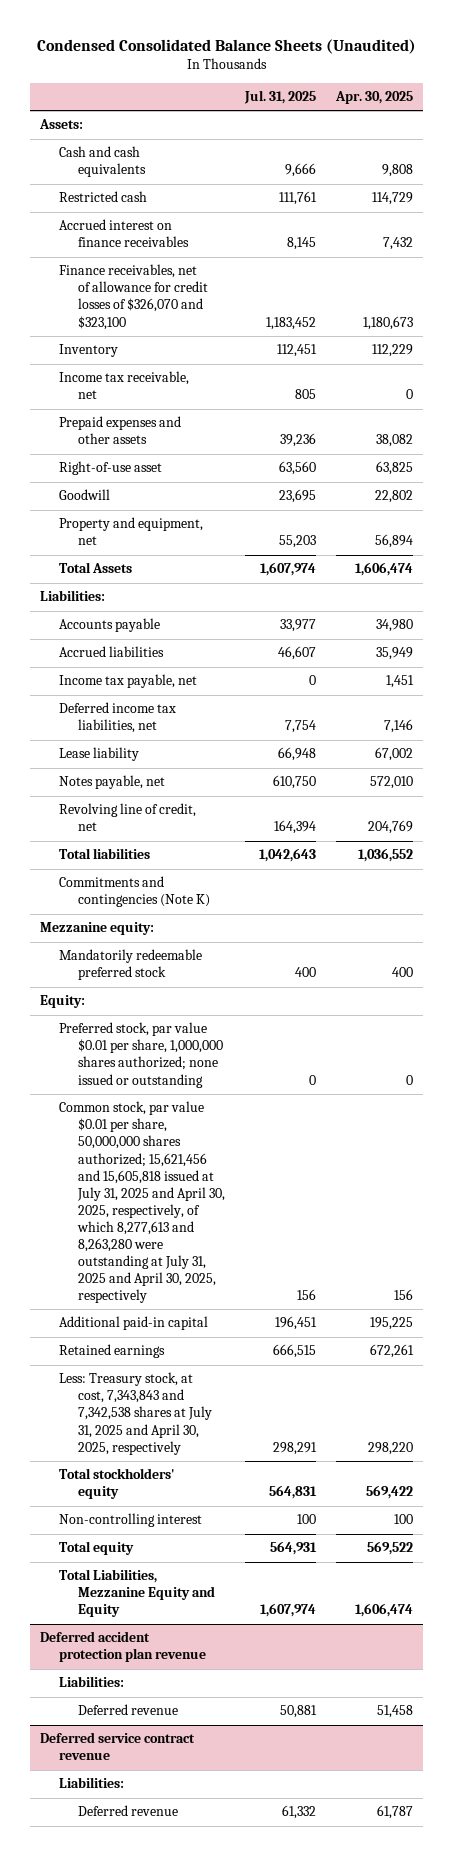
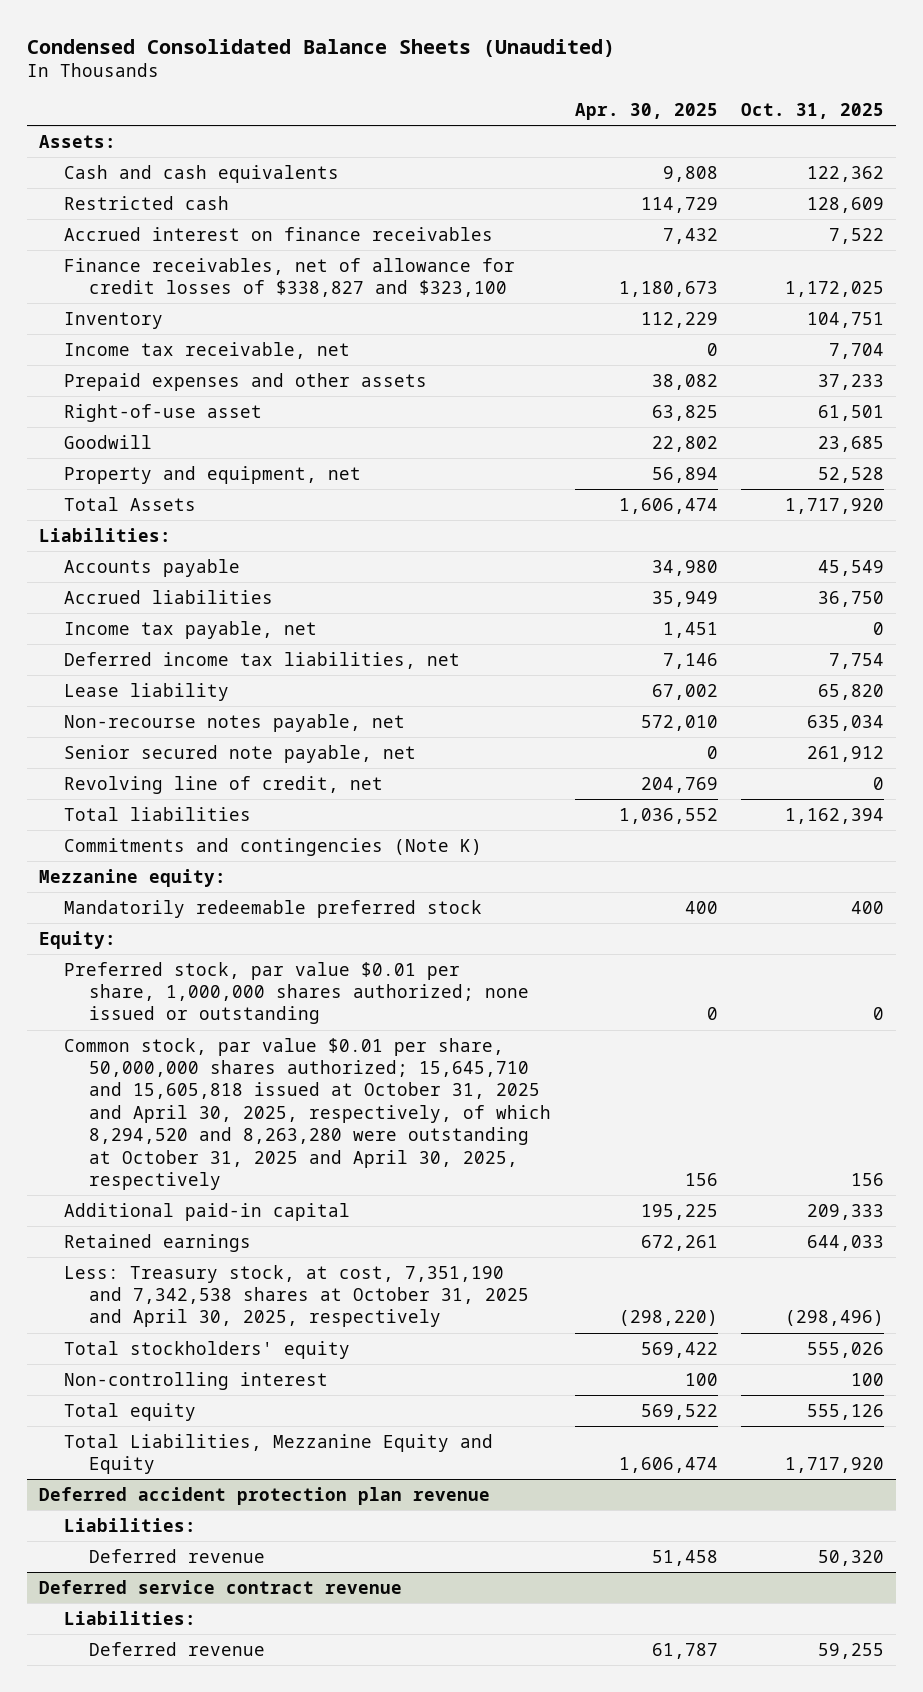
- | Jul. 31, 2025 | Apr. 30, 2025
+ | Apr. 30, 2025 | Oct. 31, 2025
- Finance receivables, net of allowance for credit losses of $326,070 and $323,100 | 1,183,452 | 1,180,673
+ Finance receivables, net of allowance for credit losses of $338,827 and $323,100 | 1,180,673 | 1,172,025
- Notes payable, net | 610,750 | 572,010
+ Non-recourse notes payable, net | 572,010 | 635,034
+ Senior secured note payable, net | 0 | 261,912
- Common stock, par value $0.01 per share, 50,000,000 shares authorized; 15,621,456 and 15,605,818 issued at July 31, 2025 and April 30, 2025, respectively, of which 8,277,613 and 8,263,280 were outstanding at July 31, 2025 and April 30, 2025, respectively | 156 | 156
+ Common stock, par value $0.01 per share, 50,000,000 shares authorized; 15,645,710 and 15,605,818 issued at October 31, 2025 and April 30, 2025, respectively, of which 8,294,520 and 8,263,280 were outstanding at October 31, 2025 and April 30, 2025, respectively | 156 | 156
- Less: Treasury stock, at cost, 7,343,843 and 7,342,538 shares at July 31, 2025 and April 30, 2025, respectively | 298,291 | 298,220
+ Less: Treasury stock, at cost, 7,351,190 and 7,342,538 shares at October 31, 2025 and April 30, 2025, respectively | (298,220) | (298,496)

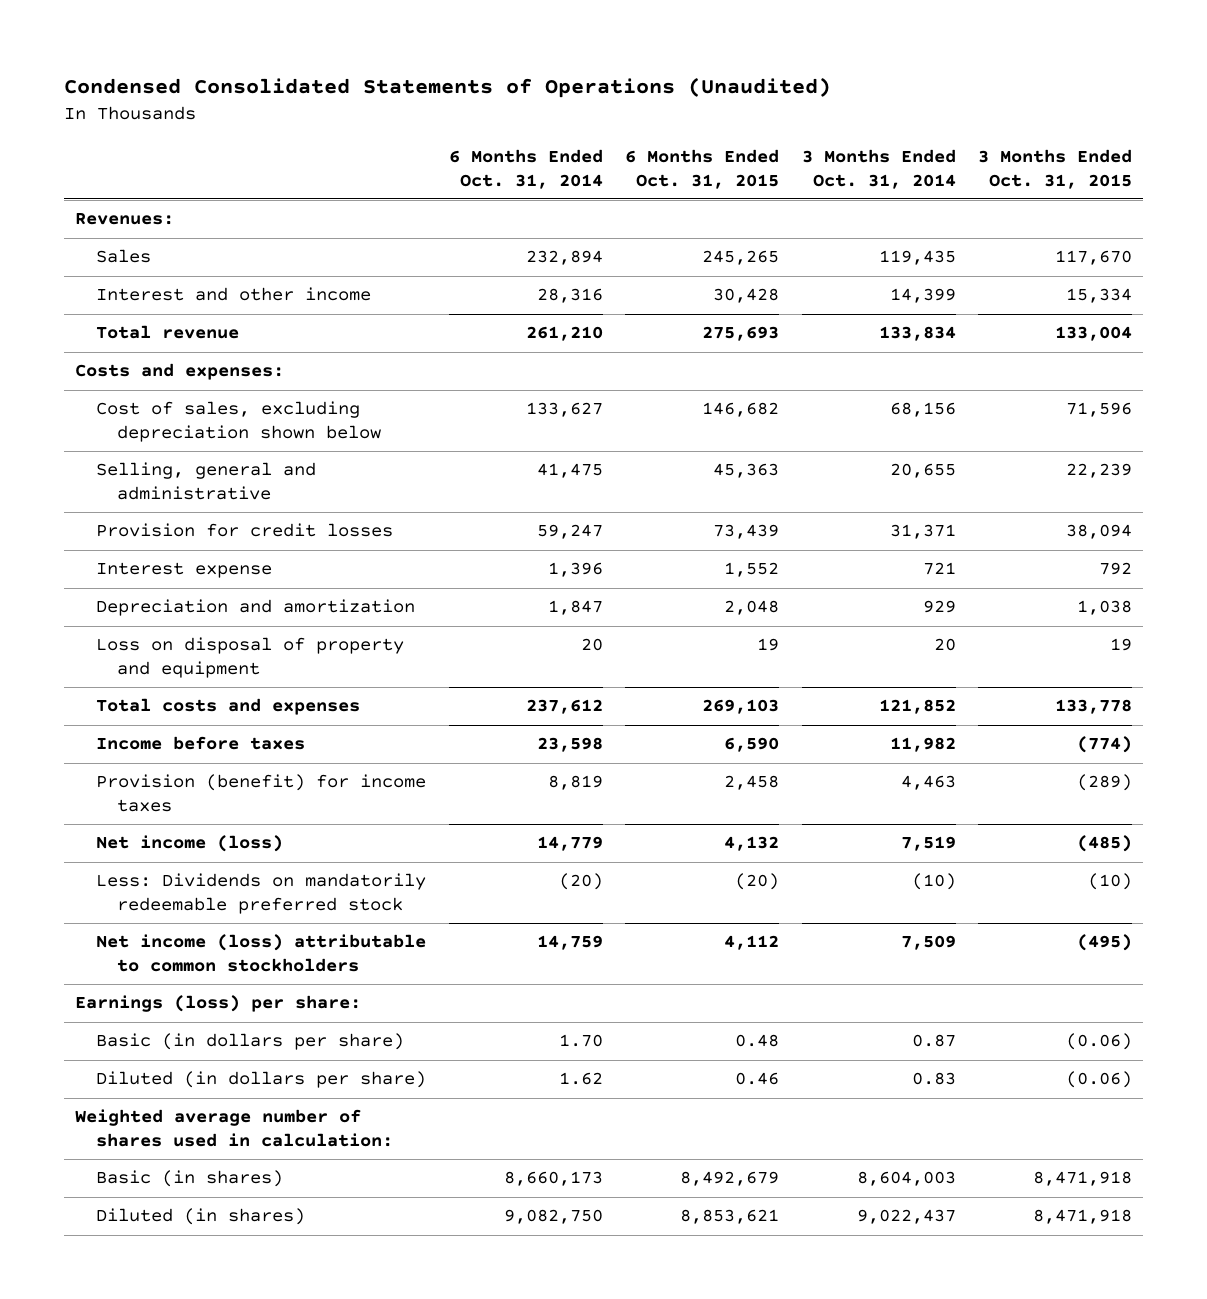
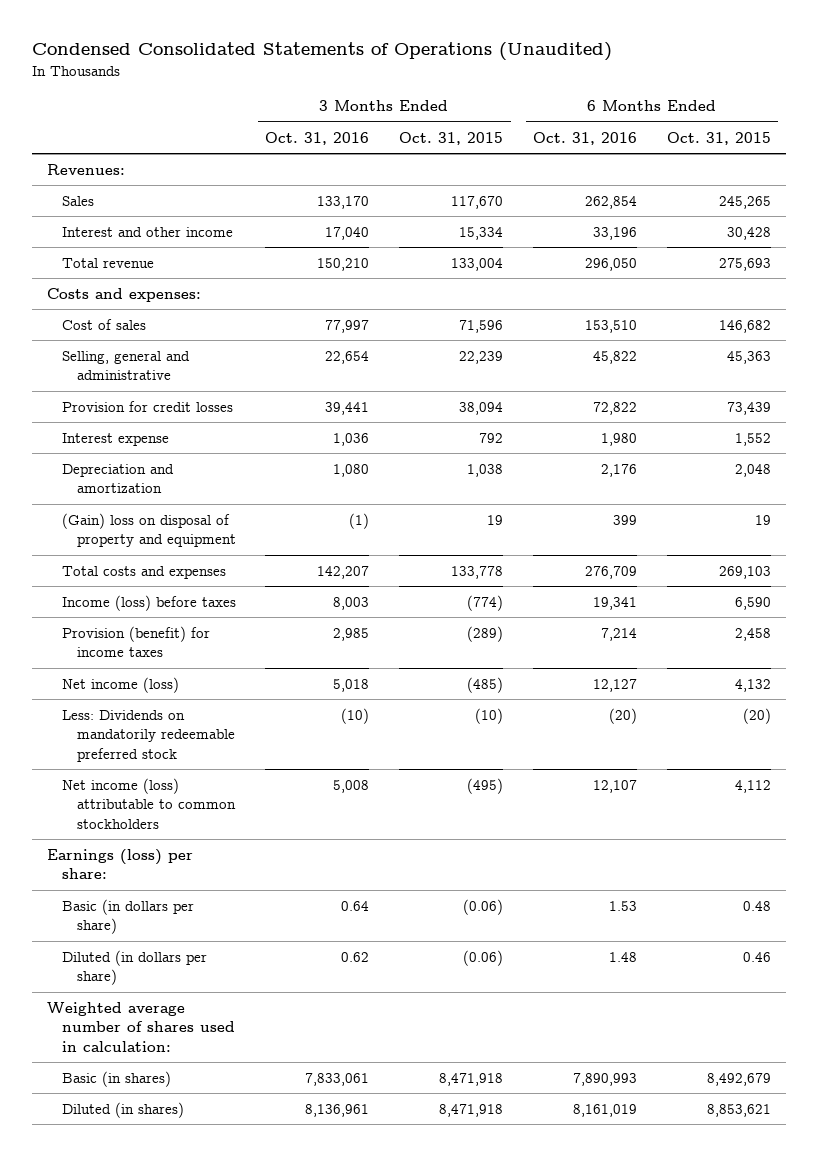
- | 6 Months Ended Oct. 31, 2014 | 6 Months Ended Oct. 31, 2015 | 3 Months Ended Oct. 31, 2014 | 3 Months Ended Oct. 31, 2015
+ | 3 Months Ended Oct. 31, 2016 | 3 Months Ended Oct. 31, 2015 | 6 Months Ended Oct. 31, 2016 | 6 Months Ended Oct. 31, 2015
- Cost of sales, excluding depreciation shown below | 133,627 | 146,682 | 68,156 | 71,596
+ Cost of sales | 77,997 | 71,596 | 153,510 | 146,682
- Loss on disposal of property and equipment | 20 | 19 | 20 | 19
+ (Gain) loss on disposal of property and equipment | (1) | 19 | 399 | 19
- Income before taxes | 23,598 | 6,590 | 11,982 | (774)
+ Income (loss) before taxes | 8,003 | (774) | 19,341 | 6,590

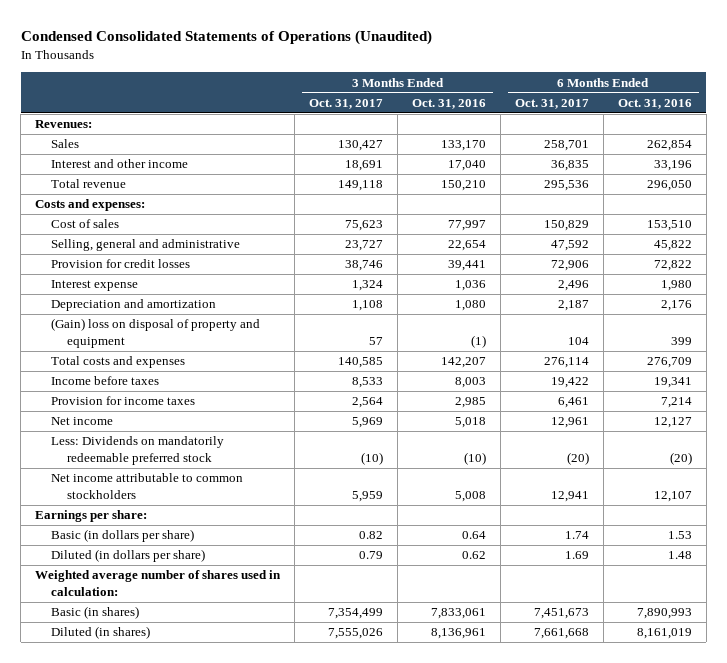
- | 3 Months Ended Oct. 31, 2016 | 3 Months Ended Oct. 31, 2015 | 6 Months Ended Oct. 31, 2016 | 6 Months Ended Oct. 31, 2015
+ | 3 Months Ended Oct. 31, 2017 | 3 Months Ended Oct. 31, 2016 | 6 Months Ended Oct. 31, 2017 | 6 Months Ended Oct. 31, 2016
- Income (loss) before taxes | 8,003 | (774) | 19,341 | 6,590
- Provision (benefit) for income taxes | 2,985 | (289) | 7,214 | 2,458
- Net income (loss) | 5,018 | (485) | 12,127 | 4,132
+ Income before taxes | 8,533 | 8,003 | 19,422 | 19,341
+ Provision for income taxes | 2,564 | 2,985 | 6,461 | 7,214
+ Net income | 5,969 | 5,018 | 12,961 | 12,127
- Net income (loss) attributable to common stockholders | 5,008 | (495) | 12,107 | 4,112
- Earnings (loss) per share:
+ Net income attributable to common stockholders | 5,959 | 5,008 | 12,941 | 12,107
+ Earnings per share:

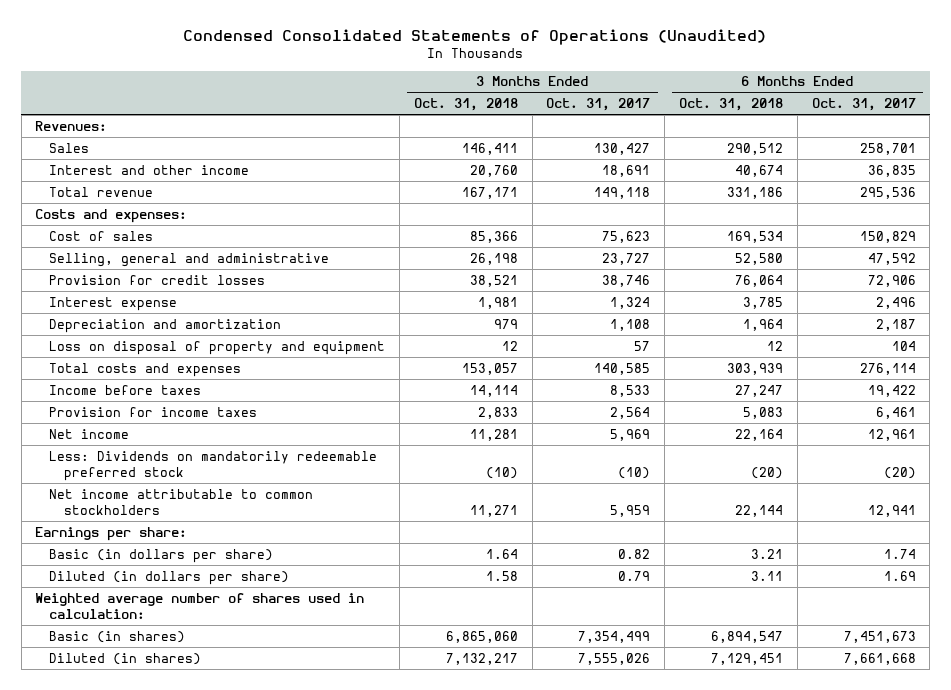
- | 3 Months Ended Oct. 31, 2017 | 3 Months Ended Oct. 31, 2016 | 6 Months Ended Oct. 31, 2017 | 6 Months Ended Oct. 31, 2016
+ | 3 Months Ended Oct. 31, 2018 | 3 Months Ended Oct. 31, 2017 | 6 Months Ended Oct. 31, 2018 | 6 Months Ended Oct. 31, 2017
- (Gain) loss on disposal of property and equipment | 57 | (1) | 104 | 399
+ Loss on disposal of property and equipment | 12 | 57 | 12 | 104

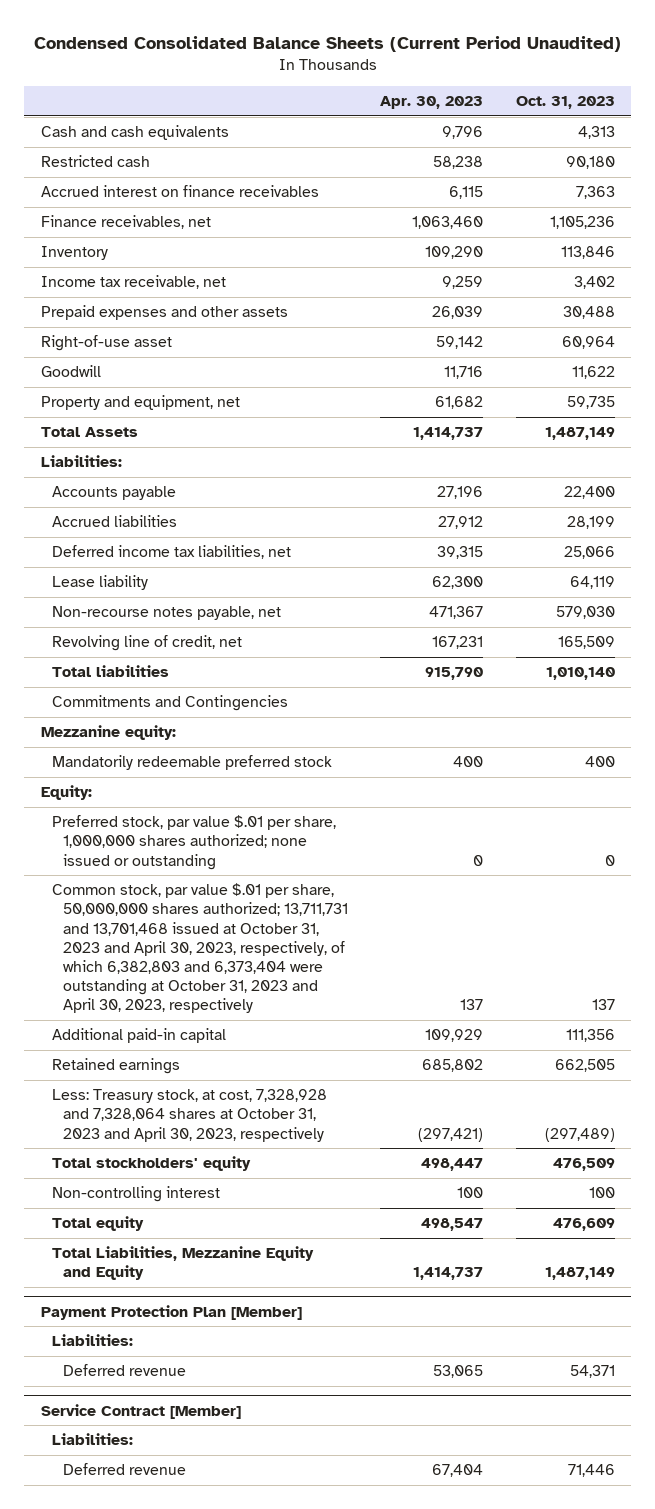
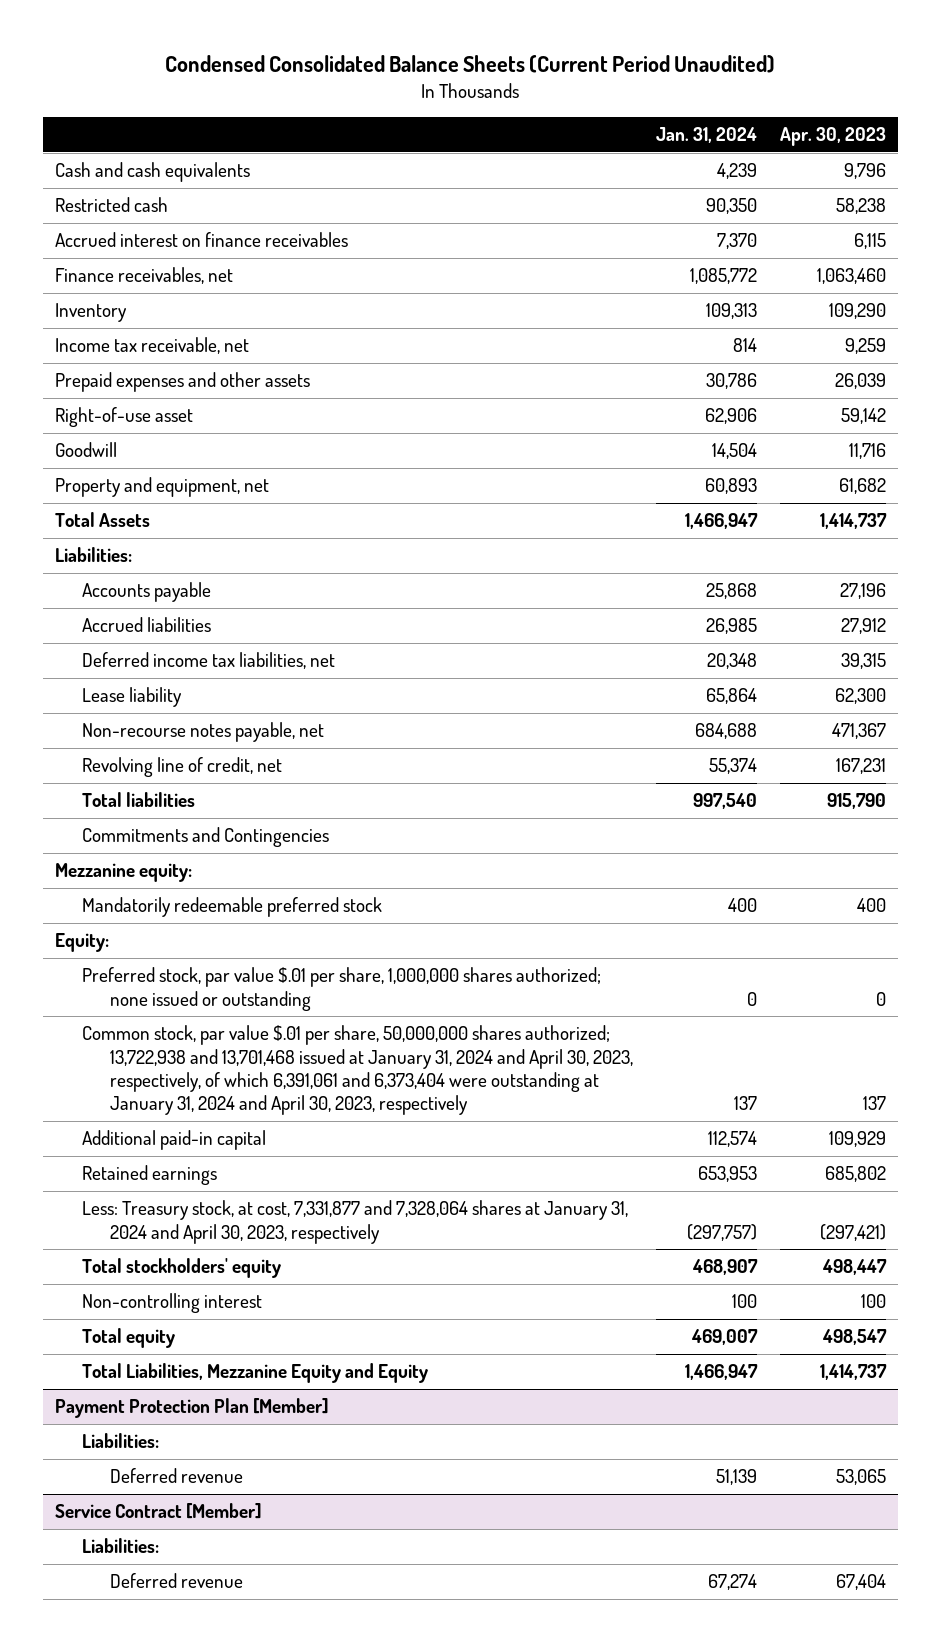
- | Apr. 30, 2023 | Oct. 31, 2023
+ | Jan. 31, 2024 | Apr. 30, 2023
- Common stock, par value $.01 per share, 50,000,000 shares authorized; 13,711,731 and 13,701,468 issued at October 31, 2023 and April 30, 2023, respectively, of which 6,382,803 and 6,373,404 were outstanding at October 31, 2023 and April 30, 2023, respectively | 137 | 137
+ Common stock, par value $.01 per share, 50,000,000 shares authorized; 13,722,938 and 13,701,468 issued at January 31, 2024 and April 30, 2023, respectively, of which 6,391,061 and 6,373,404 were outstanding at January 31, 2024 and April 30, 2023, respectively | 137 | 137
- Less: Treasury stock, at cost, 7,328,928 and 7,328,064 shares at October 31, 2023 and April 30, 2023, respectively | (297,421) | (297,489)
+ Less: Treasury stock, at cost, 7,331,877 and 7,328,064 shares at January 31, 2024 and April 30, 2023, respectively | (297,757) | (297,421)

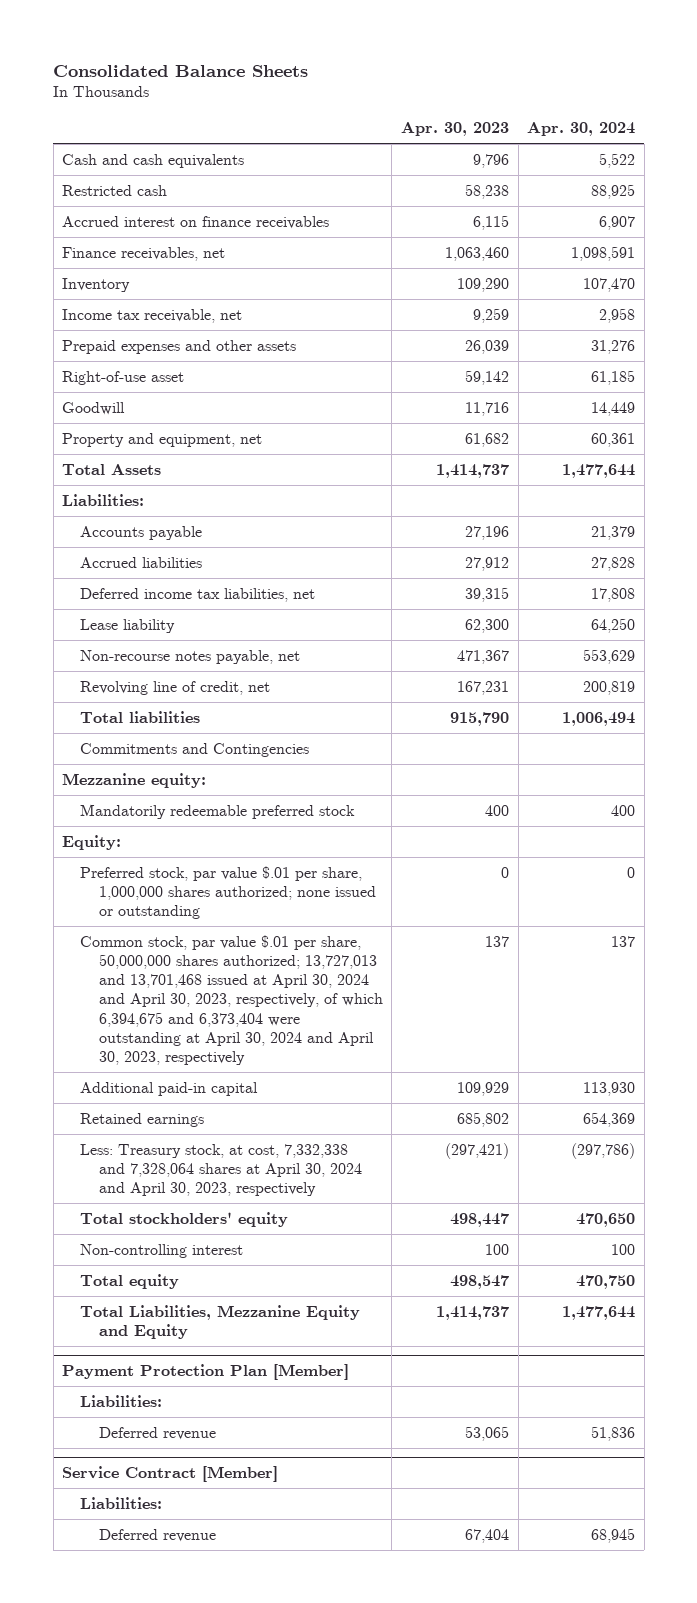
- Condensed Consolidated Balance Sheets (Current Period Unaudited)
+ Consolidated Balance Sheets
- | Jan. 31, 2024 | Apr. 30, 2023
+ | Apr. 30, 2023 | Apr. 30, 2024
- Common stock, par value $.01 per share, 50,000,000 shares authorized; 13,722,938 and 13,701,468 issued at January 31, 2024 and April 30, 2023, respectively, of which 6,391,061 and 6,373,404 were outstanding at January 31, 2024 and April 30, 2023, respectively | 137 | 137
+ Common stock, par value $.01 per share, 50,000,000 shares authorized; 13,727,013 and 13,701,468 issued at April 30, 2024 and April 30, 2023, respectively, of which 6,394,675 and 6,373,404 were outstanding at April 30, 2024 and April 30, 2023, respectively | 137 | 137
- Less: Treasury stock, at cost, 7,331,877 and 7,328,064 shares at January 31, 2024 and April 30, 2023, respectively | (297,757) | (297,421)
+ Less: Treasury stock, at cost, 7,332,338 and 7,328,064 shares at April 30, 2024 and April 30, 2023, respectively | (297,421) | (297,786)

